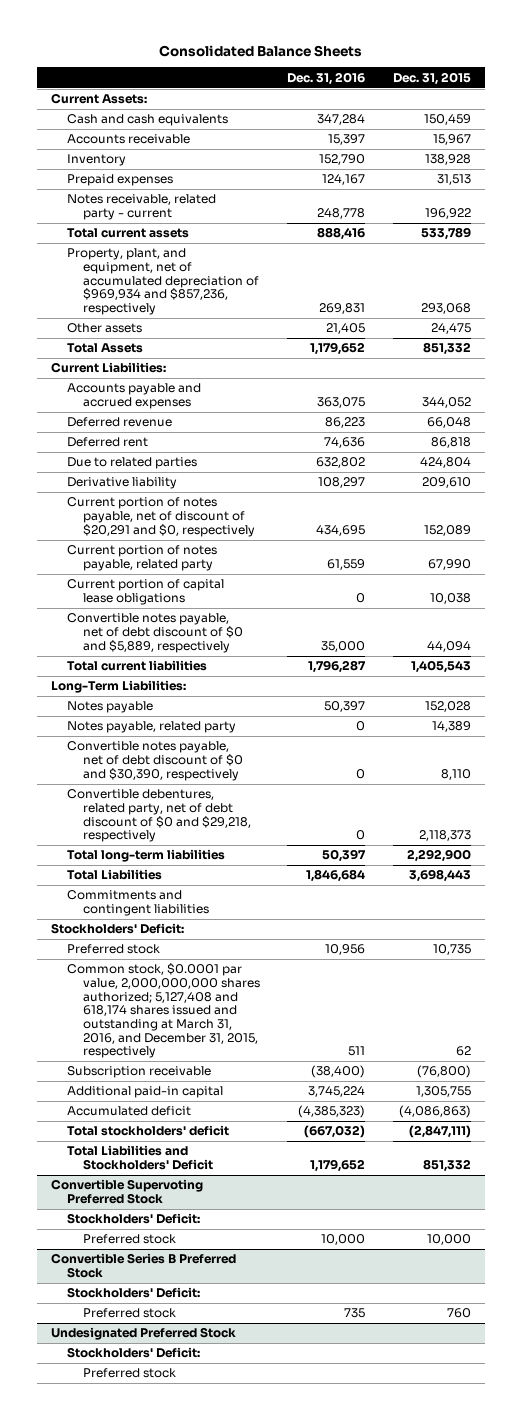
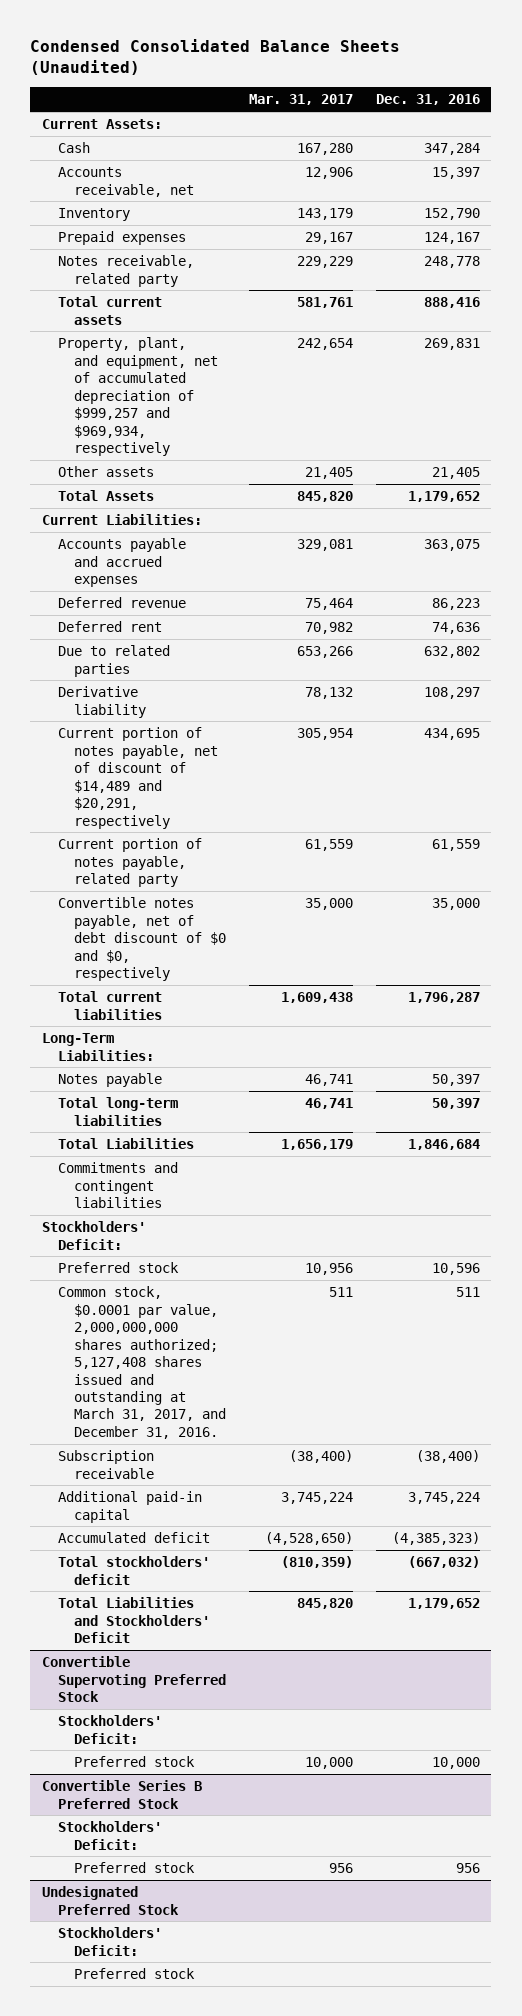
- Consolidated Balance Sheets
+ Condensed Consolidated Balance Sheets (Unaudited)
- | Dec. 31, 2016 | Dec. 31, 2015
+ | Mar. 31, 2017 | Dec. 31, 2016
- Cash and cash equivalents | 347,284 | 150,459
- Accounts receivable | 15,397 | 15,967
+ Cash | 167,280 | 347,284
+ Accounts receivable, net | 12,906 | 15,397
- Notes receivable, related party - current | 248,778 | 196,922
+ Notes receivable, related party | 229,229 | 248,778
- Property, plant, and equipment, net of accumulated depreciation of $969,934 and $857,236, respectively | 269,831 | 293,068
+ Property, plant, and equipment, net of accumulated depreciation of $999,257 and $969,934, respectively | 242,654 | 269,831
- Current portion of notes payable, net of discount of $20,291 and $0, respectively | 434,695 | 152,089
+ Current portion of notes payable, net of discount of $14,489 and $20,291, respectively | 305,954 | 434,695
- Current portion of capital lease obligations | 0 | 10,038
- Convertible notes payable, net of debt discount of $0 and $5,889, respectively | 35,000 | 44,094
+ Convertible notes payable, net of debt discount of $0 and $0, respectively | 35,000 | 35,000
- Notes payable, related party | 0 | 14,389
- Convertible notes payable, net of debt discount of $0 and $30,390, respectively | 0 | 8,110
- Convertible debentures, related party, net of debt discount of $0 and $29,218, respectively | 0 | 2,118,373
- Preferred stock | 10,956 | 10,735
- Common stock, $0.0001 par value, 2,000,000,000 shares authorized; 5,127,408 and 618,174 shares issued and outstanding at March 31, 2016, and December 31, 2015, respectively | 511 | 62
+ Preferred stock | 10,956 | 10,596
+ Common stock, $0.0001 par value, 2,000,000,000 shares authorized; 5,127,408 shares issued and outstanding at March 31, 2017, and December 31, 2016. | 511 | 511
@ Convertible Series B Preferred Stock
- Preferred stock | 735 | 760
+ Preferred stock | 956 | 956

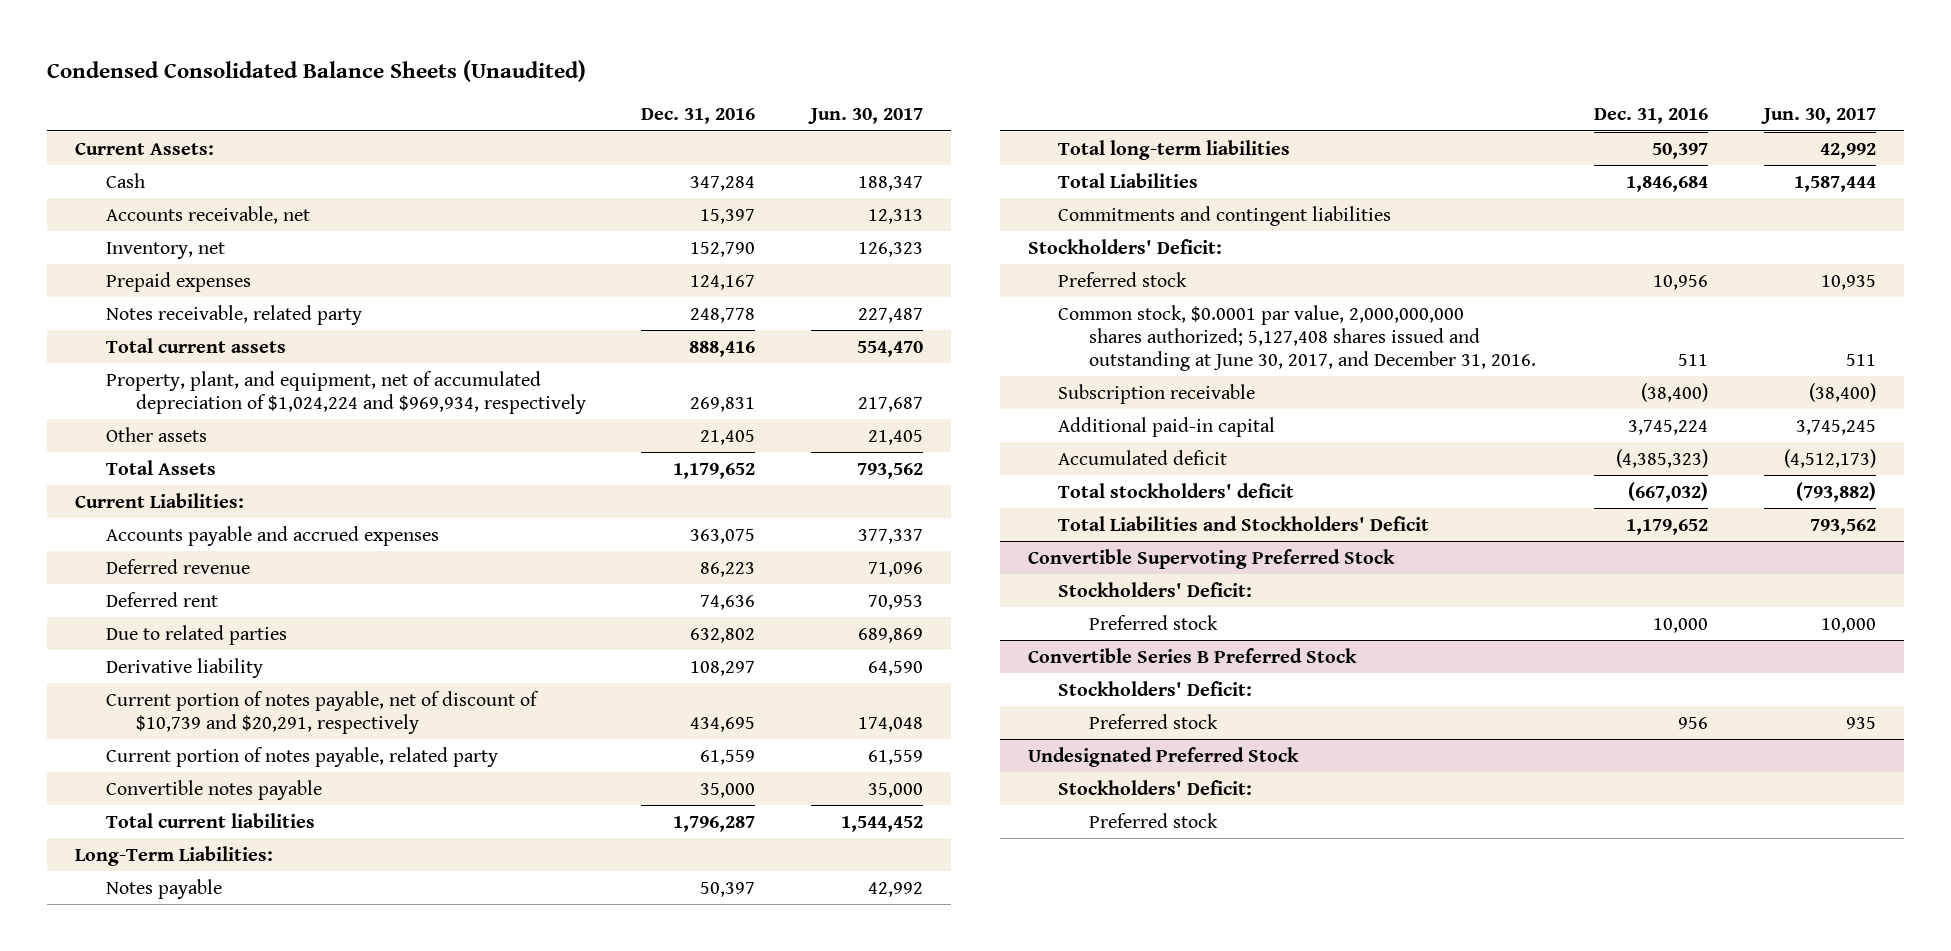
- | Mar. 31, 2017 | Dec. 31, 2016
+ | Dec. 31, 2016 | Jun. 30, 2017
- Inventory | 143,179 | 152,790
+ Inventory, net | 152,790 | 126,323
- Property, plant, and equipment, net of accumulated depreciation of $999,257 and $969,934, respectively | 242,654 | 269,831
+ Property, plant, and equipment, net of accumulated depreciation of $1,024,224 and $969,934, respectively | 269,831 | 217,687
- Current portion of notes payable, net of discount of $14,489 and $20,291, respectively | 305,954 | 434,695
+ Current portion of notes payable, net of discount of $10,739 and $20,291, respectively | 434,695 | 174,048
- Convertible notes payable, net of debt discount of $0 and $0, respectively | 35,000 | 35,000
+ Convertible notes payable | 35,000 | 35,000
- Preferred stock | 10,956 | 10,596
- Common stock, $0.0001 par value, 2,000,000,000 shares authorized; 5,127,408 shares issued and outstanding at March 31, 2017, and December 31, 2016. | 511 | 511
+ Preferred stock | 10,956 | 10,935
+ Common stock, $0.0001 par value, 2,000,000,000 shares authorized; 5,127,408 shares issued and outstanding at June 30, 2017, and December 31, 2016. | 511 | 511

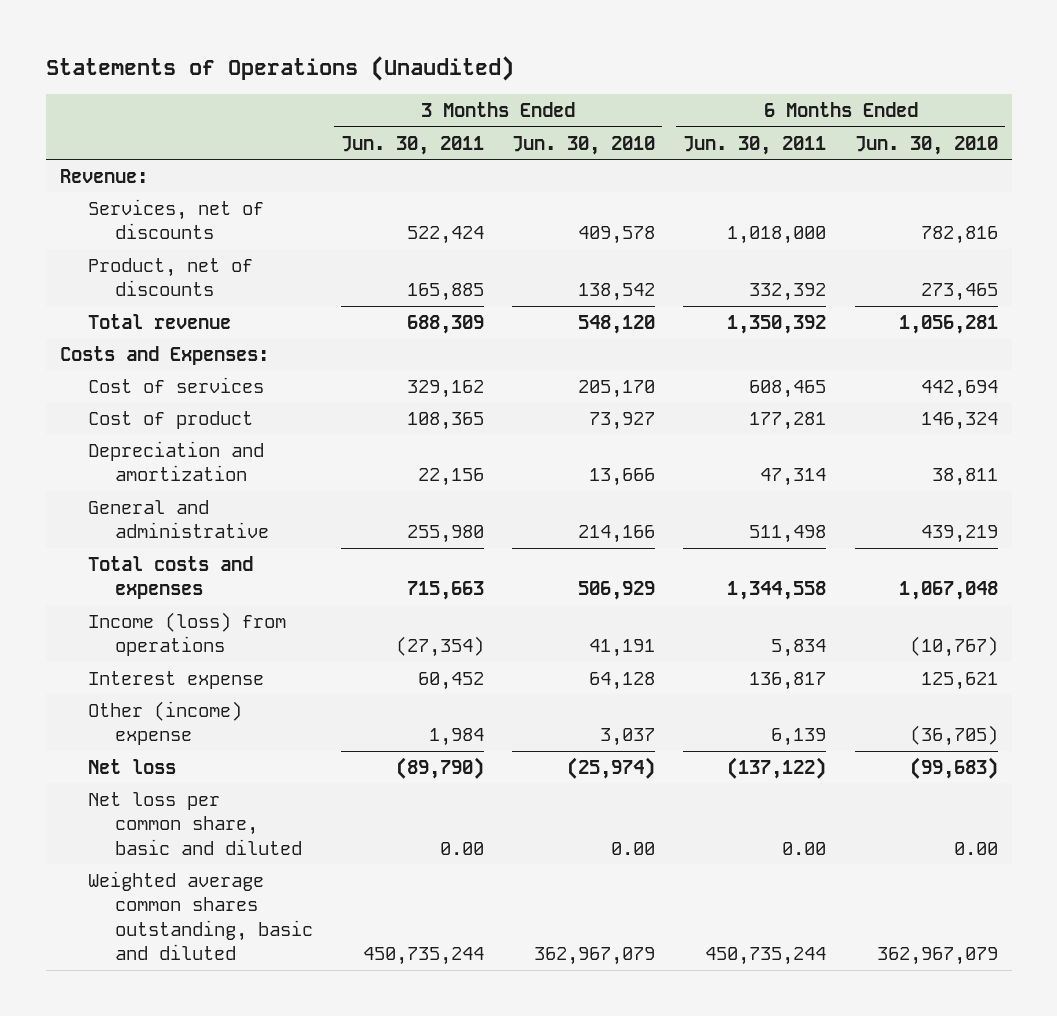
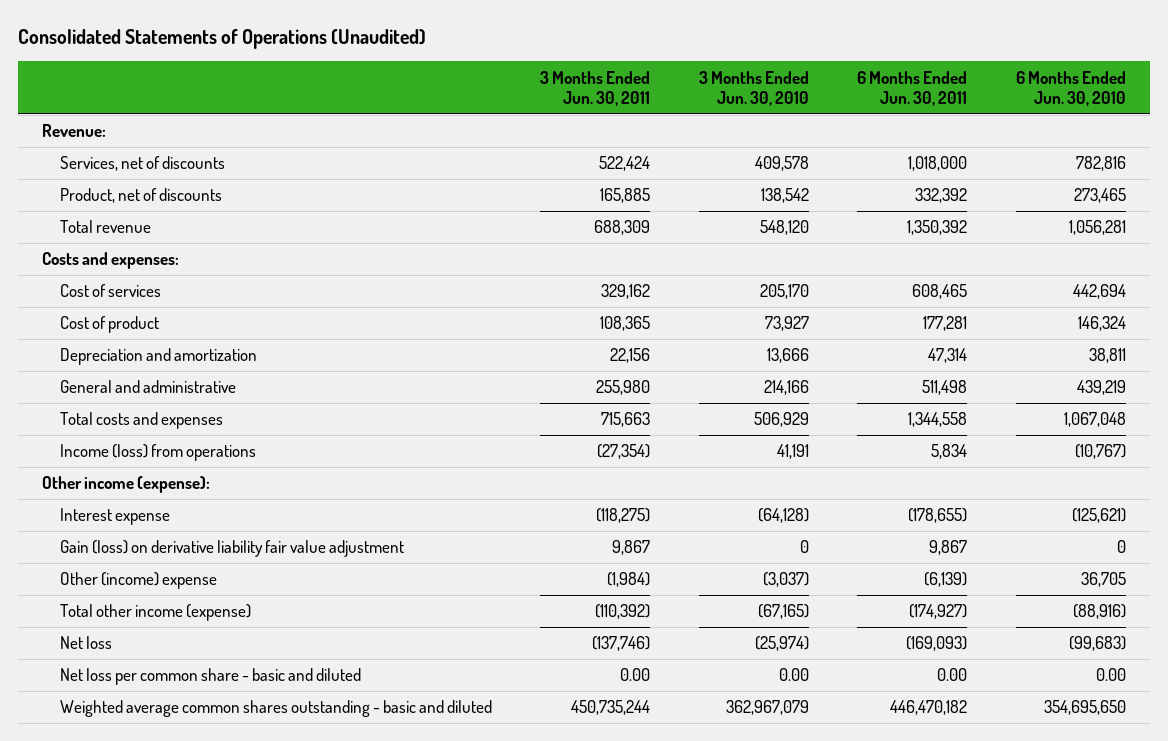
- Statements of Operations (Unaudited)
+ Consolidated Statements of Operations (Unaudited)
- Costs and Expenses:
+ Costs and expenses:
- Interest expense | 60,452 | 64,128 | 136,817 | 125,621
- Other (income) expense | 1,984 | 3,037 | 6,139 | (36,705)
- Net loss | (89,790) | (25,974) | (137,122) | (99,683)
- Net loss per common share, basic and diluted | 0.00 | 0.00 | 0.00 | 0.00
- Weighted average common shares outstanding, basic and diluted | 450,735,244 | 362,967,079 | 450,735,244 | 362,967,079
+ Other income (expense):
+ Interest expense | (118,275) | (64,128) | (178,655) | (125,621)
+ Gain (loss) on derivative liability fair value adjustment | 9,867 | 0 | 9,867 | 0
+ Other (income) expense | (1,984) | (3,037) | (6,139) | 36,705
+ Total other income (expense) | (110,392) | (67,165) | (174,927) | (88,916)
+ Net loss | (137,746) | (25,974) | (169,093) | (99,683)
+ Net loss per common share - basic and diluted | 0.00 | 0.00 | 0.00 | 0.00
+ Weighted average common shares outstanding - basic and diluted | 450,735,244 | 362,967,079 | 446,470,182 | 354,695,650

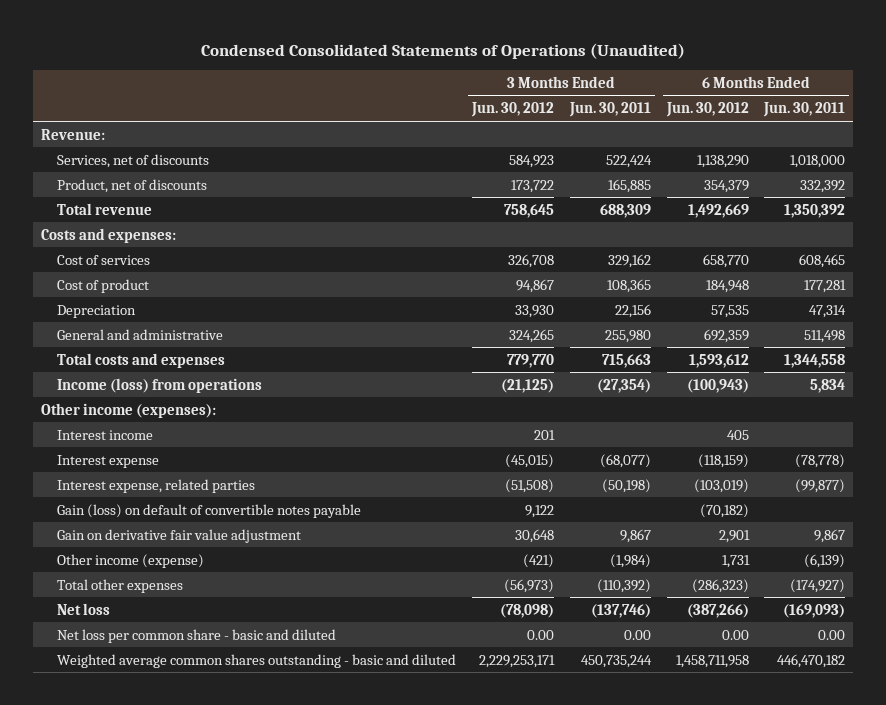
- Consolidated Statements of Operations (Unaudited)
+ Condensed Consolidated Statements of Operations (Unaudited)
- | 3 Months Ended Jun. 30, 2011 | 3 Months Ended Jun. 30, 2010 | 6 Months Ended Jun. 30, 2011 | 6 Months Ended Jun. 30, 2010
+ | 3 Months Ended Jun. 30, 2012 | 3 Months Ended Jun. 30, 2011 | 6 Months Ended Jun. 30, 2012 | 6 Months Ended Jun. 30, 2011
- Depreciation and amortization | 22,156 | 13,666 | 47,314 | 38,811
+ Depreciation | 33,930 | 22,156 | 57,535 | 47,314
- Other income (expense):
- Interest expense | (118,275) | (64,128) | (178,655) | (125,621)
- Gain (loss) on derivative liability fair value adjustment | 9,867 | 0 | 9,867 | 0
- Other (income) expense | (1,984) | (3,037) | (6,139) | 36,705
- Total other income (expense) | (110,392) | (67,165) | (174,927) | (88,916)
+ Other income (expenses):
+ Interest income | 201 | | 405 |
+ Interest expense | (45,015) | (68,077) | (118,159) | (78,778)
+ Interest expense, related parties | (51,508) | (50,198) | (103,019) | (99,877)
+ Gain (loss) on default of convertible notes payable | 9,122 | | (70,182) |
+ Gain on derivative fair value adjustment | 30,648 | 9,867 | 2,901 | 9,867
+ Other income (expense) | (421) | (1,984) | 1,731 | (6,139)
+ Total other expenses | (56,973) | (110,392) | (286,323) | (174,927)

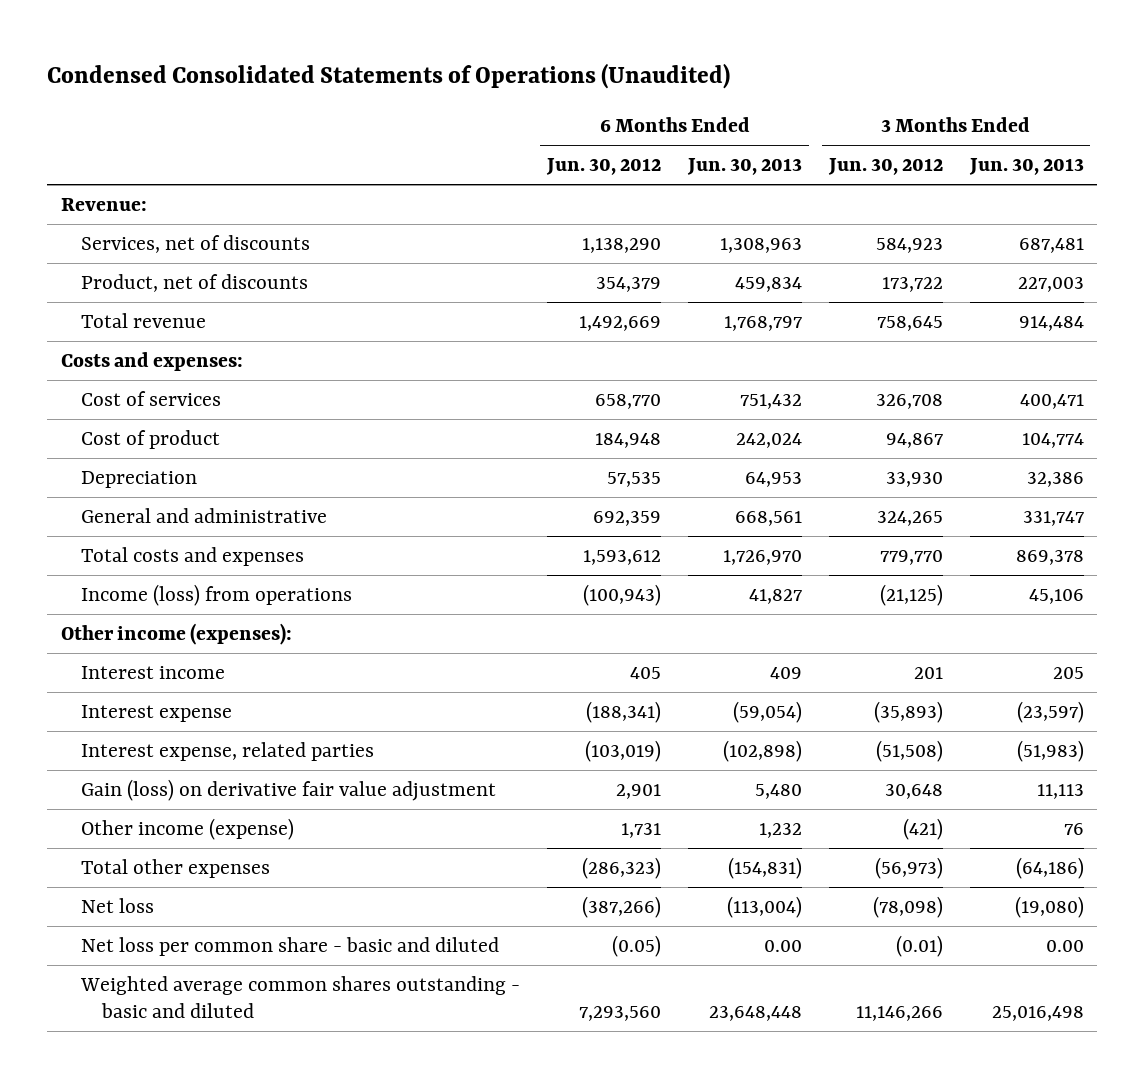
- | 3 Months Ended Jun. 30, 2012 | 3 Months Ended Jun. 30, 2011 | 6 Months Ended Jun. 30, 2012 | 6 Months Ended Jun. 30, 2011
+ | 6 Months Ended Jun. 30, 2012 | 6 Months Ended Jun. 30, 2013 | 3 Months Ended Jun. 30, 2012 | 3 Months Ended Jun. 30, 2013
- Interest expense | (45,015) | (68,077) | (118,159) | (78,778)
+ Interest expense | (188,341) | (59,054) | (35,893) | (23,597)
- Gain (loss) on default of convertible notes payable | 9,122 | | (70,182) |
- Gain on derivative fair value adjustment | 30,648 | 9,867 | 2,901 | 9,867
+ Gain (loss) on derivative fair value adjustment | 2,901 | 5,480 | 30,648 | 11,113
- Net loss per common share - basic and diluted | 0.00 | 0.00 | 0.00 | 0.00
- Weighted average common shares outstanding - basic and diluted | 2,229,253,171 | 450,735,244 | 1,458,711,958 | 446,470,182
+ Net loss per common share - basic and diluted | (0.05) | 0.00 | (0.01) | 0.00
+ Weighted average common shares outstanding - basic and diluted | 7,293,560 | 23,648,448 | 11,146,266 | 25,016,498

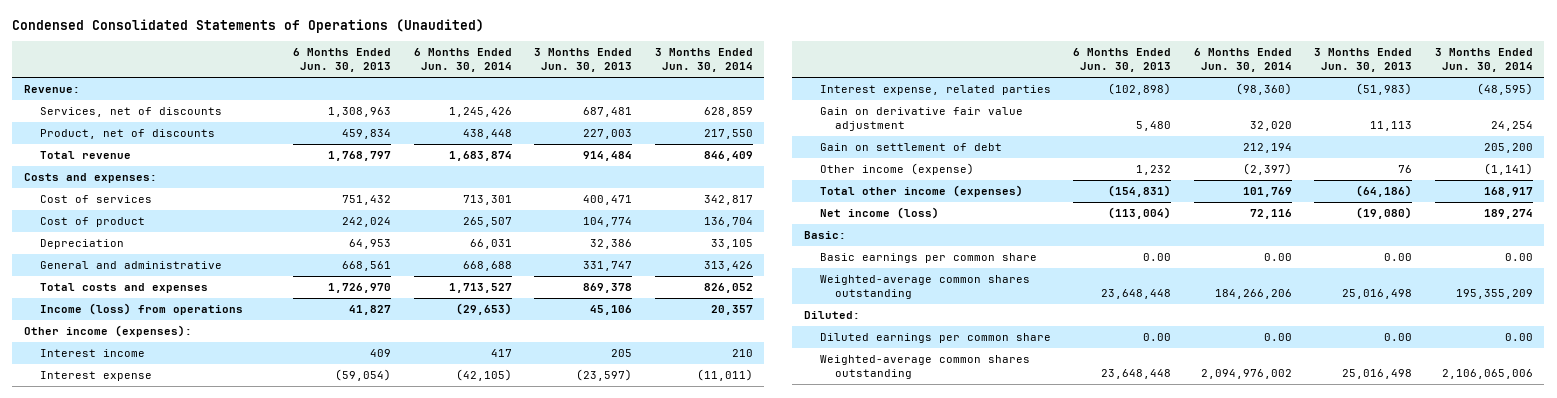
- | 6 Months Ended Jun. 30, 2012 | 6 Months Ended Jun. 30, 2013 | 3 Months Ended Jun. 30, 2012 | 3 Months Ended Jun. 30, 2013
+ | 6 Months Ended Jun. 30, 2013 | 6 Months Ended Jun. 30, 2014 | 3 Months Ended Jun. 30, 2013 | 3 Months Ended Jun. 30, 2014
- Gain (loss) on derivative fair value adjustment | 2,901 | 5,480 | 30,648 | 11,113
+ Gain on derivative fair value adjustment | 5,480 | 32,020 | 11,113 | 24,254
+ Gain on settlement of debt | | 212,194 | | 205,200
- Total other expenses | (286,323) | (154,831) | (56,973) | (64,186)
- Net loss | (387,266) | (113,004) | (78,098) | (19,080)
- Net loss per common share - basic and diluted | (0.05) | 0.00 | (0.01) | 0.00
- Weighted average common shares outstanding - basic and diluted | 7,293,560 | 23,648,448 | 11,146,266 | 25,016,498
+ Total other income (expenses) | (154,831) | 101,769 | (64,186) | 168,917
+ Net income (loss) | (113,004) | 72,116 | (19,080) | 189,274
+ Basic:
+ Basic earnings per common share | 0.00 | 0.00 | 0.00 | 0.00
+ Weighted-average common shares outstanding | 23,648,448 | 184,266,206 | 25,016,498 | 195,355,209
+ Diluted:
+ Diluted earnings per common share | 0.00 | 0.00 | 0.00 | 0.00
+ Weighted-average common shares outstanding | 23,648,448 | 2,094,976,002 | 25,016,498 | 2,106,065,006

